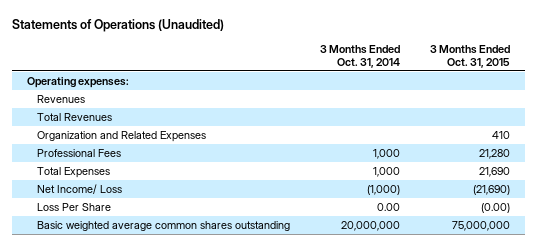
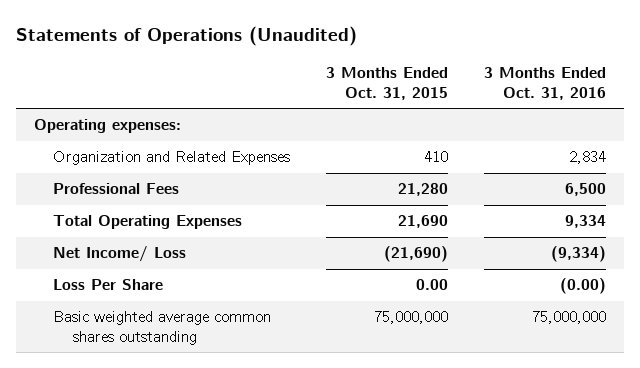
- | 3 Months Ended Oct. 31, 2014 | 3 Months Ended Oct. 31, 2015
+ | 3 Months Ended Oct. 31, 2015 | 3 Months Ended Oct. 31, 2016
- Revenues
- Total Revenues
- Total Expenses | 1,000 | 21,690
+ Total Operating Expenses | 21,690 | 9,334
- Loss Per Share | 0.00 | (0.00)
+ Loss Per Share | 0.00 | (0.00)

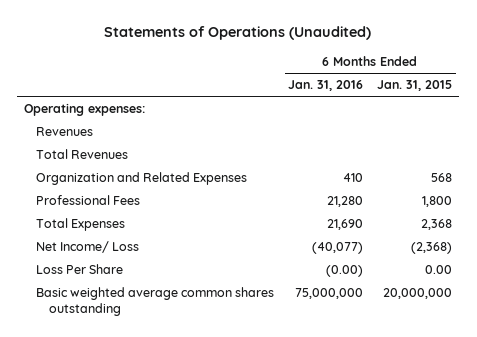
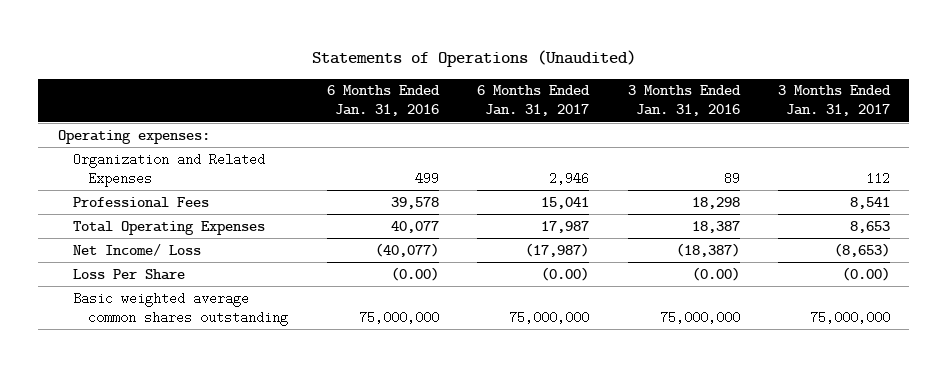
- | 6 Months Ended Jan. 31, 2016 | 6 Months Ended Jan. 31, 2015
+ | 6 Months Ended Jan. 31, 2016 | 6 Months Ended Jan. 31, 2017 | 3 Months Ended Jan. 31, 2016 | 3 Months Ended Jan. 31, 2017
- Revenues
- Total Revenues
- Organization and Related Expenses | 410 | 568
- Professional Fees | 21,280 | 1,800
- Total Expenses | 21,690 | 2,368
+ Organization and Related Expenses | 499 | 2,946 | 89 | 112
+ Professional Fees | 39,578 | 15,041 | 18,298 | 8,541
+ Total Operating Expenses | 40,077 | 17,987 | 18,387 | 8,653

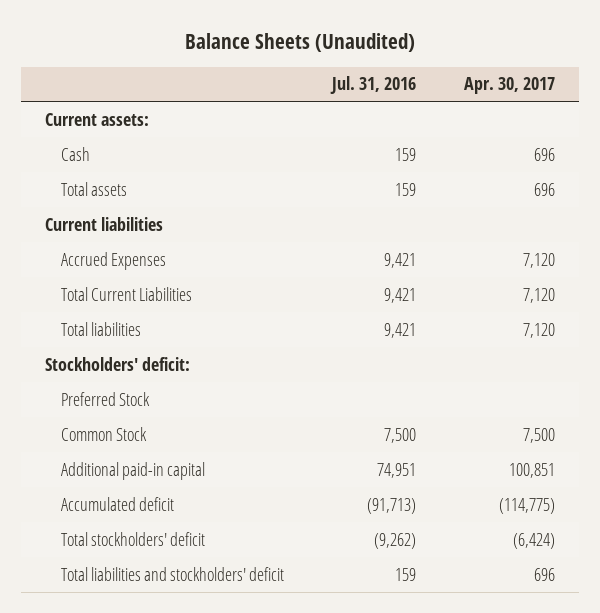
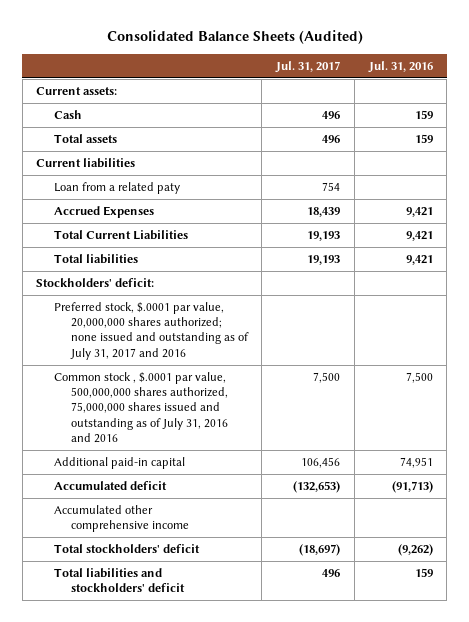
- Balance Sheets (Unaudited)
+ Consolidated Balance Sheets (Audited)
- | Jul. 31, 2016 | Apr. 30, 2017
+ | Jul. 31, 2017 | Jul. 31, 2016
+ Loan from a related paty | 754 |
- Preferred Stock
- Common Stock | 7,500 | 7,500
+ Preferred stock, $.0001 par value, 20,000,000 shares authorized; none issued and outstanding as of July 31, 2017 and 2016
+ Common stock , $.0001 par value, 500,000,000 shares authorized, 75,000,000 shares issued and outstanding as of July 31, 2016 and 2016 | 7,500 | 7,500
+ Accumulated other comprehensive income

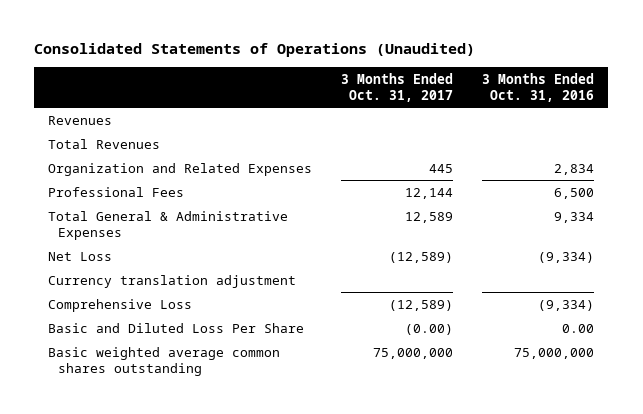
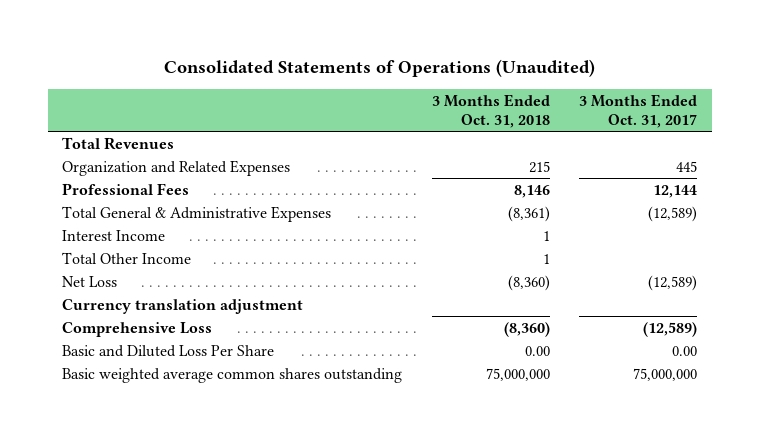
- | 3 Months Ended Oct. 31, 2017 | 3 Months Ended Oct. 31, 2016
+ | 3 Months Ended Oct. 31, 2018 | 3 Months Ended Oct. 31, 2017
- Revenues
- Total General & Administrative Expenses | 12,589 | 9,334
+ Total General & Administrative Expenses | (8,361) | (12,589)
+ Interest Income | 1 |
+ Total Other Income | 1 |
- Basic and Diluted Loss Per Share | (0.00) | 0.00
+ Basic and Diluted Loss Per Share | 0.00 | 0.00

